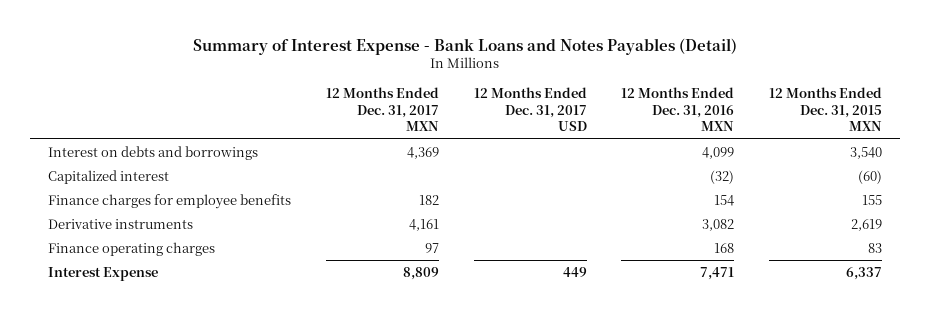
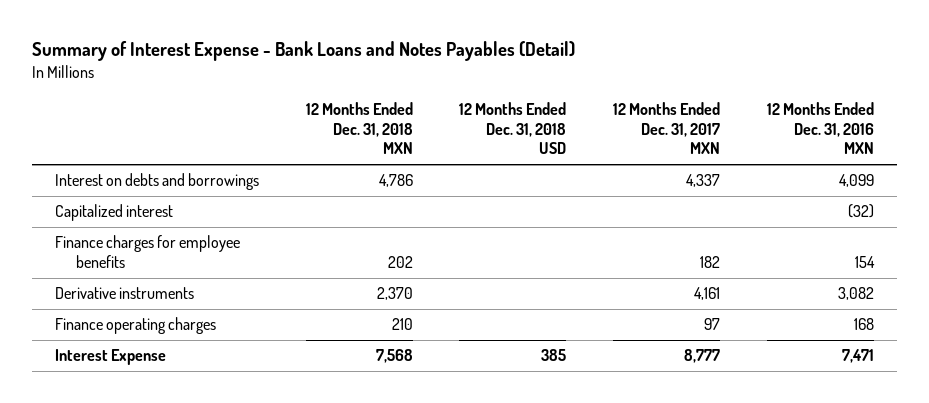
- | 12 Months Ended Dec. 31, 2017 MXN | 12 Months Ended Dec. 31, 2017 USD | 12 Months Ended Dec. 31, 2016 MXN | 12 Months Ended Dec. 31, 2015 MXN
+ | 12 Months Ended Dec. 31, 2018 MXN | 12 Months Ended Dec. 31, 2018 USD | 12 Months Ended Dec. 31, 2017 MXN | 12 Months Ended Dec. 31, 2016 MXN
- Interest on debts and borrowings | 4,369 | | 4,099 | 3,540
+ Interest on debts and borrowings | 4,786 | | 4,337 | 4,099
- Interest Expense | 8,809 | 449 | 7,471 | 6,337
+ Interest Expense | 7,568 | 385 | 8,777 | 7,471

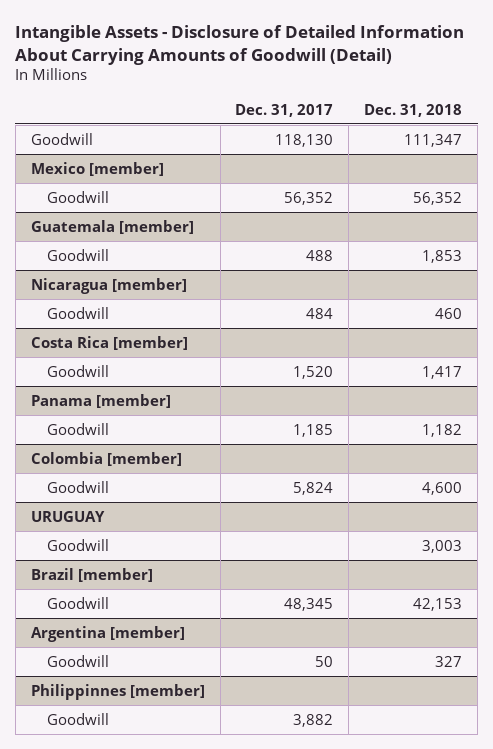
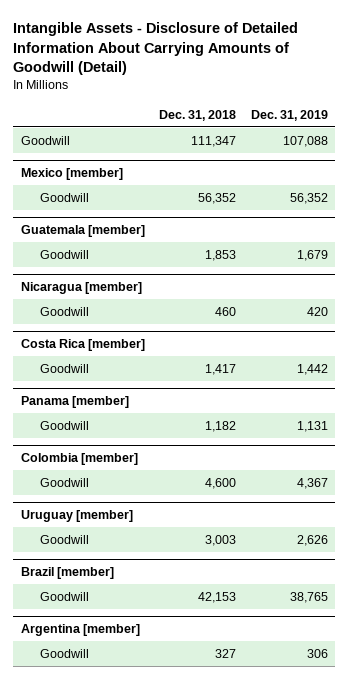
- | Dec. 31, 2017 | Dec. 31, 2018
+ | Dec. 31, 2018 | Dec. 31, 2019
- URUGUAY
+ Uruguay [member]
- Philippinnes [member]
- Goodwill | 3,882 |

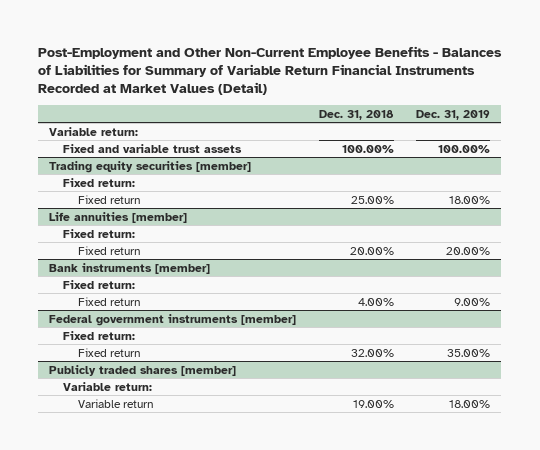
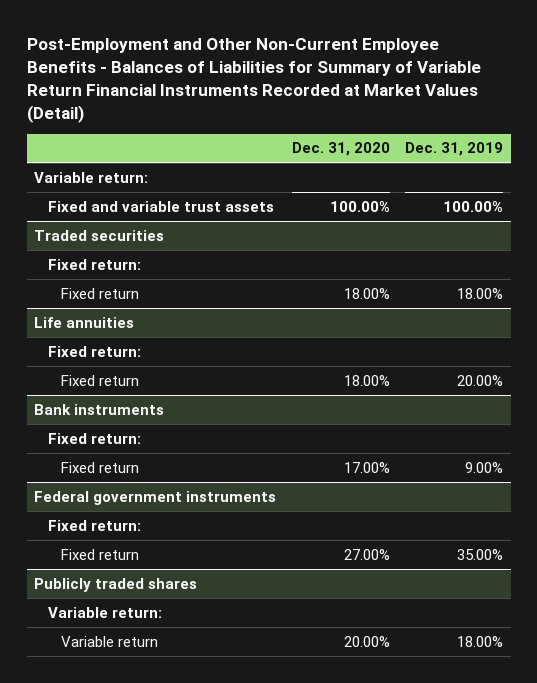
- | Dec. 31, 2018 | Dec. 31, 2019
+ | Dec. 31, 2020 | Dec. 31, 2019
- Trading equity securities [member]
+ Traded securities
- Life annuities [member]
+ Life annuities
- Bank instruments [member]
+ Bank instruments
- Federal government instruments [member]
+ Federal government instruments
- Publicly traded shares [member]
+ Publicly traded shares

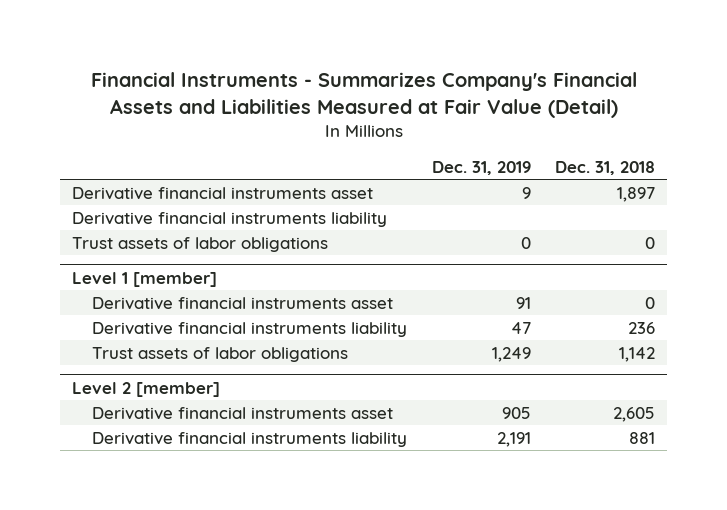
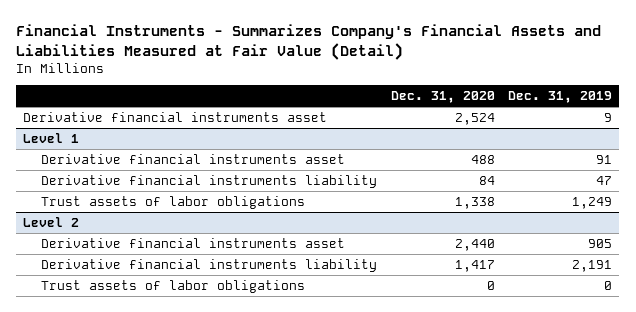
- | Dec. 31, 2019 | Dec. 31, 2018
+ | Dec. 31, 2020 | Dec. 31, 2019
- Derivative financial instruments liability
- Trust assets of labor obligations | 0 | 0
- Level 1 [member]
+ Level 1
- Level 2 [member]
+ Level 2
+ Trust assets of labor obligations | 0 | 0

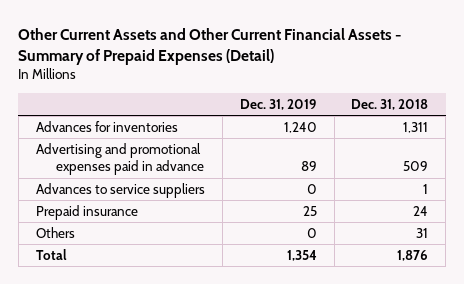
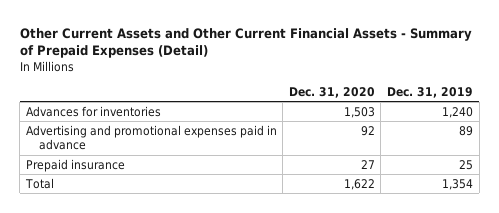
- | Dec. 31, 2019 | Dec. 31, 2018
+ | Dec. 31, 2020 | Dec. 31, 2019
- Advances to service suppliers | 0 | 1
- Others | 0 | 31

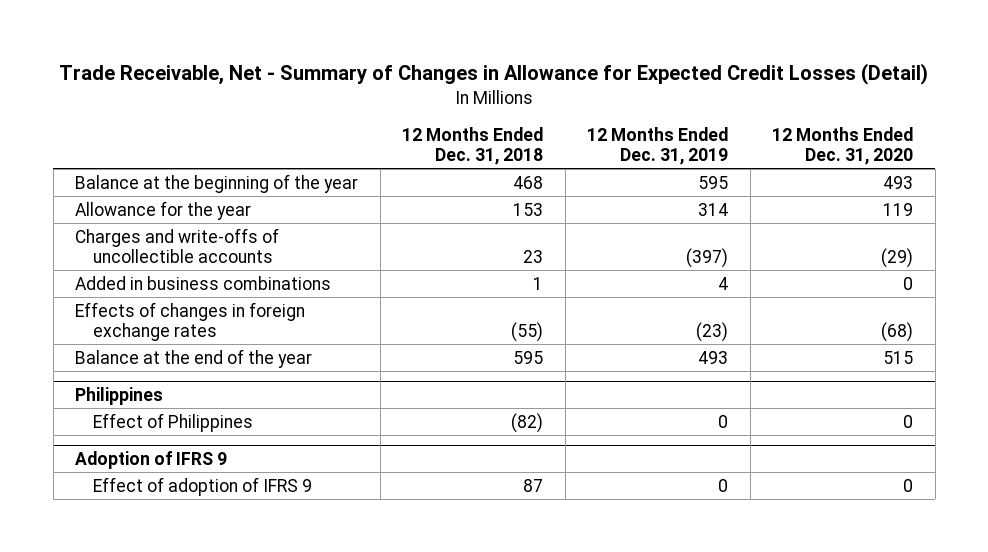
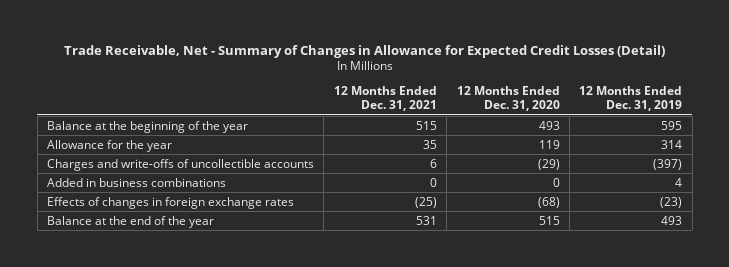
- | 12 Months Ended Dec. 31, 2018 | 12 Months Ended Dec. 31, 2019 | 12 Months Ended Dec. 31, 2020
+ | 12 Months Ended Dec. 31, 2021 | 12 Months Ended Dec. 31, 2020 | 12 Months Ended Dec. 31, 2019
- Philippines
- Effect of Philippines | (82) | 0 | 0
- Adoption of IFRS 9
- Effect of adoption of IFRS 9 | 87 | 0 | 0

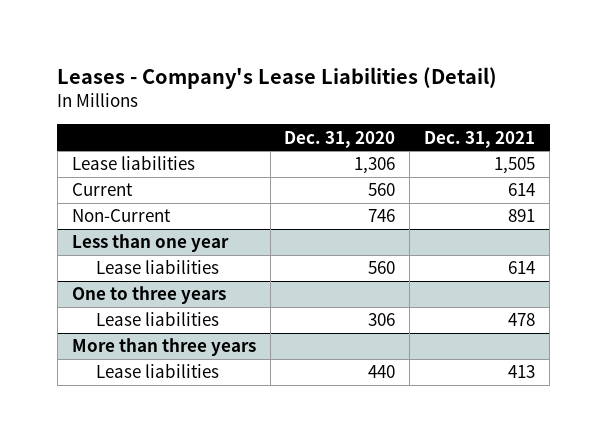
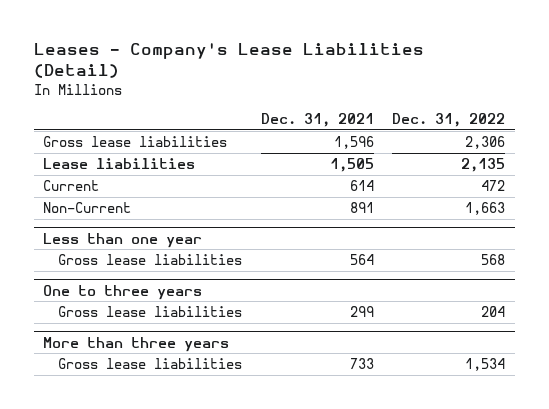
- | Dec. 31, 2020 | Dec. 31, 2021
+ | Dec. 31, 2021 | Dec. 31, 2022
+ Gross lease liabilities | 1,596 | 2,306
@ Less than one year
- Lease liabilities | 560 | 614
+ Gross lease liabilities | 564 | 568
@ One to three years
- Lease liabilities | 306 | 478
+ Gross lease liabilities | 299 | 204
@ More than three years
- Lease liabilities | 440 | 413
+ Gross lease liabilities | 733 | 1,534

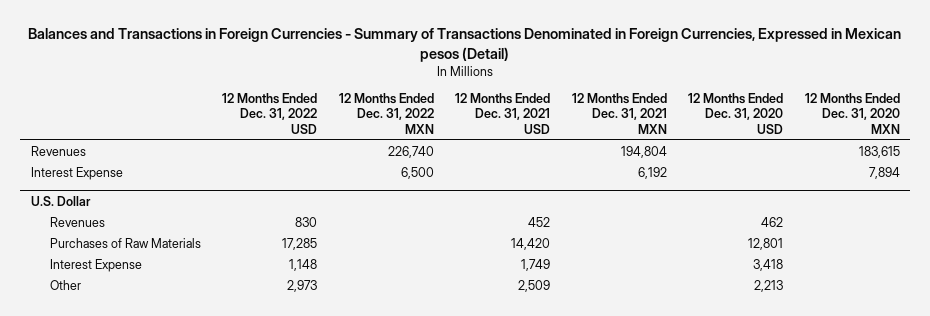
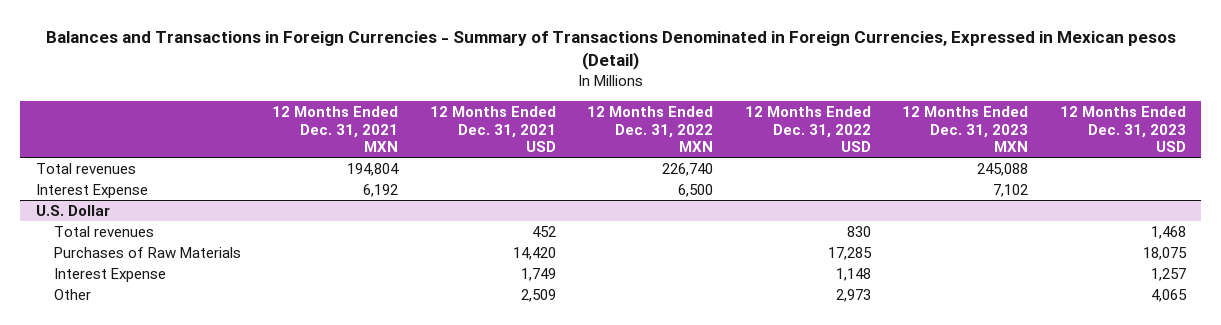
- | 12 Months Ended Dec. 31, 2022 USD | 12 Months Ended Dec. 31, 2022 MXN | 12 Months Ended Dec. 31, 2021 USD | 12 Months Ended Dec. 31, 2021 MXN | 12 Months Ended Dec. 31, 2020 USD | 12 Months Ended Dec. 31, 2020 MXN
+ | 12 Months Ended Dec. 31, 2021 MXN | 12 Months Ended Dec. 31, 2021 USD | 12 Months Ended Dec. 31, 2022 MXN | 12 Months Ended Dec. 31, 2022 USD | 12 Months Ended Dec. 31, 2023 MXN | 12 Months Ended Dec. 31, 2023 USD
- Revenues | | 226,740 | | 194,804 | | 183,615
+ Total revenues | 194,804 | | 226,740 | | 245,088 |
@ U.S. Dollar
- Revenues | 830 | | 452 | | 462 |
+ Total revenues | | 452 | | 830 | | 1,468

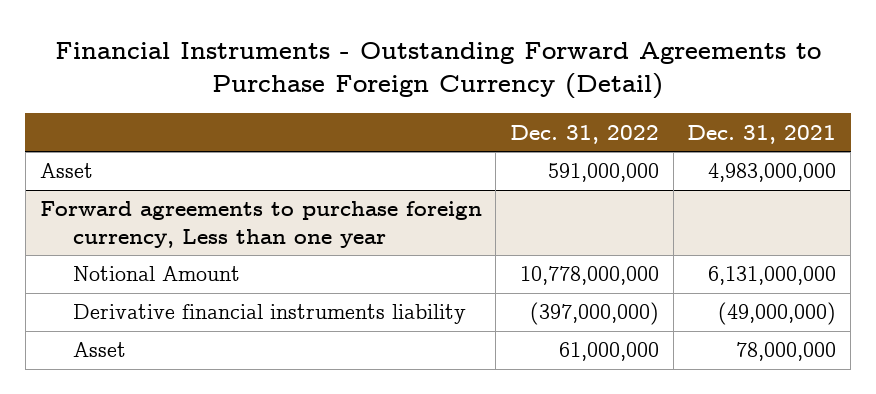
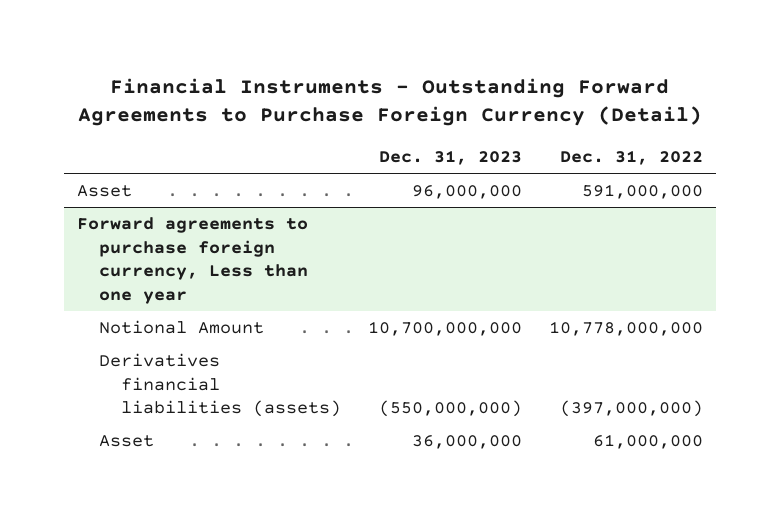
- | Dec. 31, 2022 | Dec. 31, 2021
+ | Dec. 31, 2023 | Dec. 31, 2022
@ Forward agreements to purchase foreign currency, Less than one year
- Derivative financial instruments liability | (397,000,000) | (49,000,000)
+ Derivatives financial liabilities (assets) | (550,000,000) | (397,000,000)

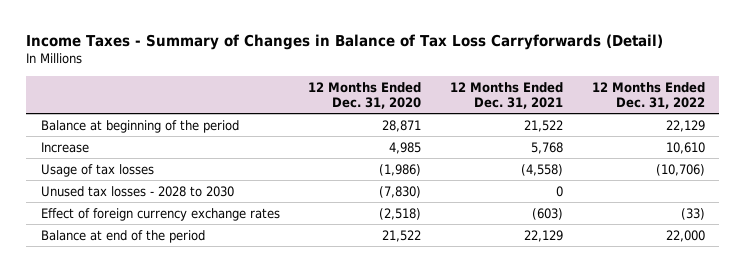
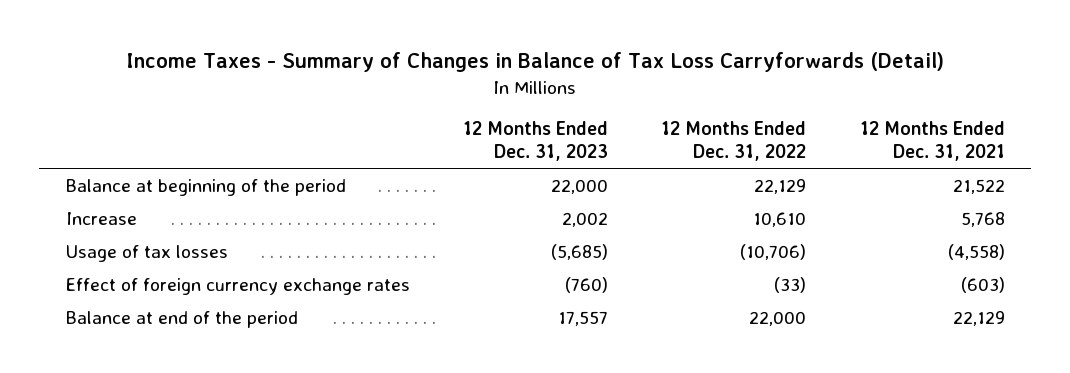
- | 12 Months Ended Dec. 31, 2020 | 12 Months Ended Dec. 31, 2021 | 12 Months Ended Dec. 31, 2022
+ | 12 Months Ended Dec. 31, 2023 | 12 Months Ended Dec. 31, 2022 | 12 Months Ended Dec. 31, 2021
- Unused tax losses - 2028 to 2030 | (7,830) | 0 |

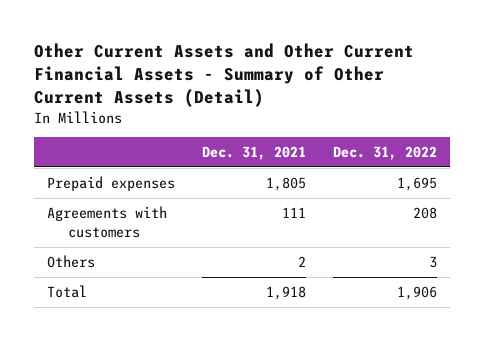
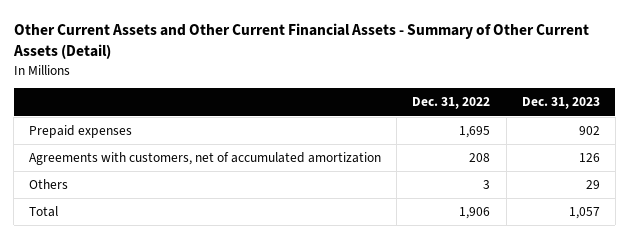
- | Dec. 31, 2021 | Dec. 31, 2022
+ | Dec. 31, 2022 | Dec. 31, 2023
- Agreements with customers | 111 | 208
+ Agreements with customers, net of accumulated amortization | 208 | 126

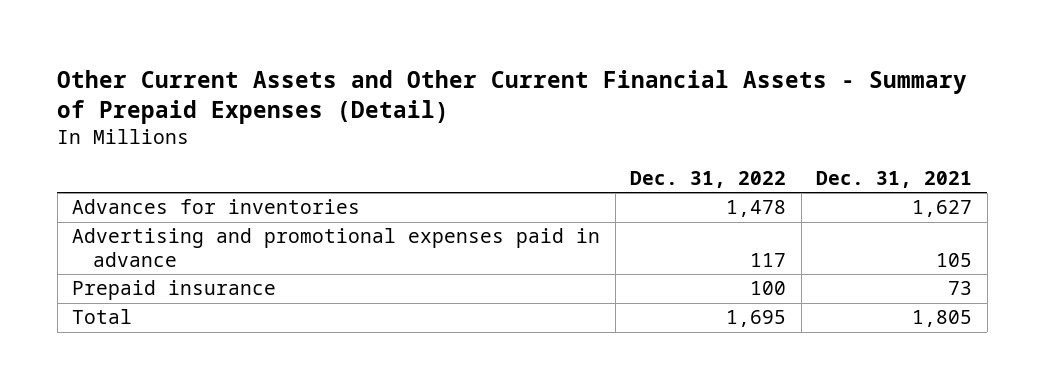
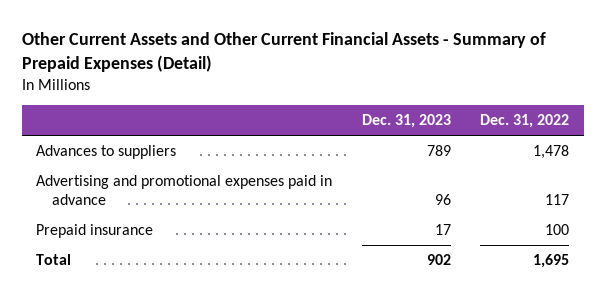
- | Dec. 31, 2022 | Dec. 31, 2021
+ | Dec. 31, 2023 | Dec. 31, 2022
- Advances for inventories | 1,478 | 1,627
+ Advances to suppliers | 789 | 1,478

